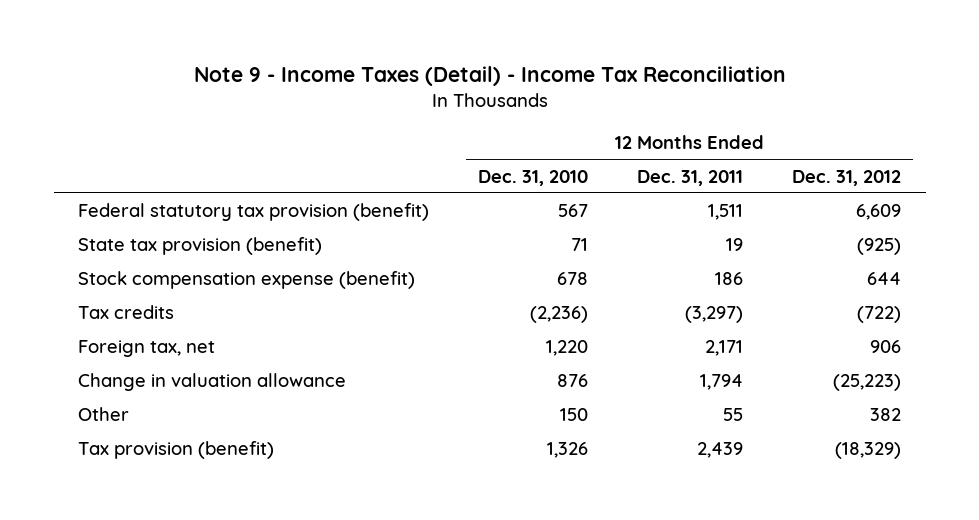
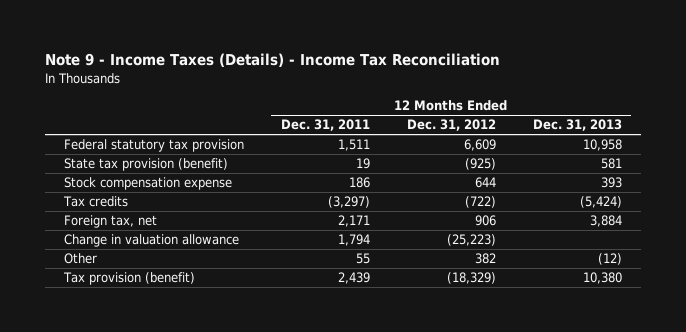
- Note 9 - Income Taxes (Detail) - Income Tax Reconciliation
+ Note 9 - Income Taxes (Details) - Income Tax Reconciliation
- | 12 Months Ended Dec. 31, 2010 | 12 Months Ended Dec. 31, 2011 | 12 Months Ended Dec. 31, 2012
+ | 12 Months Ended Dec. 31, 2011 | 12 Months Ended Dec. 31, 2012 | 12 Months Ended Dec. 31, 2013
- Federal statutory tax provision (benefit) | 567 | 1,511 | 6,609
+ Federal statutory tax provision | 1,511 | 6,609 | 10,958
- Stock compensation expense (benefit) | 678 | 186 | 644
+ Stock compensation expense | 186 | 644 | 393

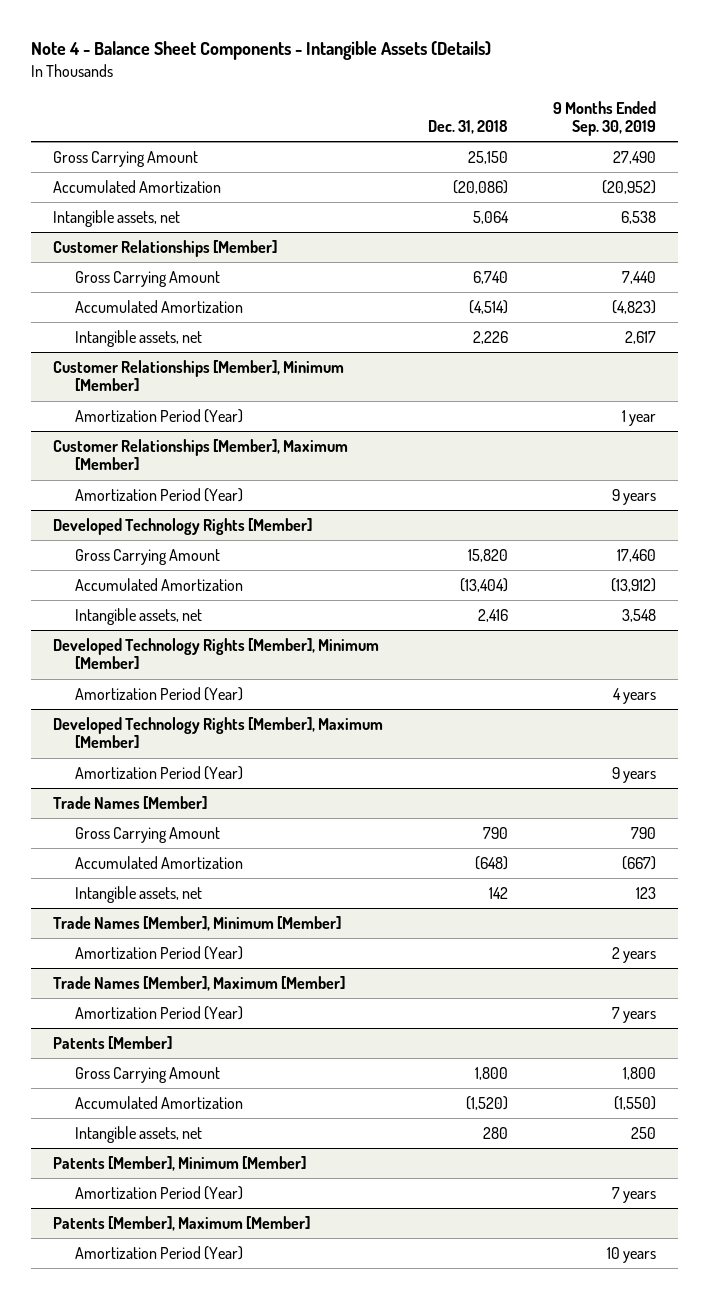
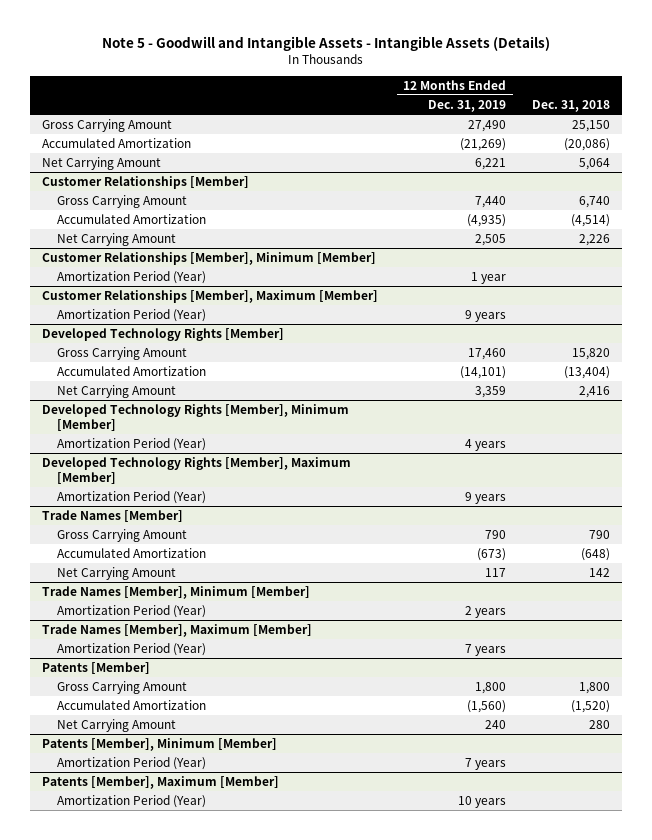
- Note 4 - Balance Sheet Components - Intangible Assets (Details)
+ Note 5 - Goodwill and Intangible Assets - Intangible Assets (Details)
- | Dec. 31, 2018 | 9 Months Ended Sep. 30, 2019
+ | 12 Months Ended Dec. 31, 2019 | Dec. 31, 2018
- Intangible assets, net | 5,064 | 6,538
+ Net Carrying Amount | 6,221 | 5,064
@ Customer Relationships [Member]
- Intangible assets, net | 2,226 | 2,617
+ Net Carrying Amount | 2,505 | 2,226
@ Developed Technology Rights [Member]
- Intangible assets, net | 2,416 | 3,548
+ Net Carrying Amount | 3,359 | 2,416
@ Trade Names [Member]
- Intangible assets, net | 142 | 123
+ Net Carrying Amount | 117 | 142
@ Patents [Member]
- Intangible assets, net | 280 | 250
+ Net Carrying Amount | 240 | 280

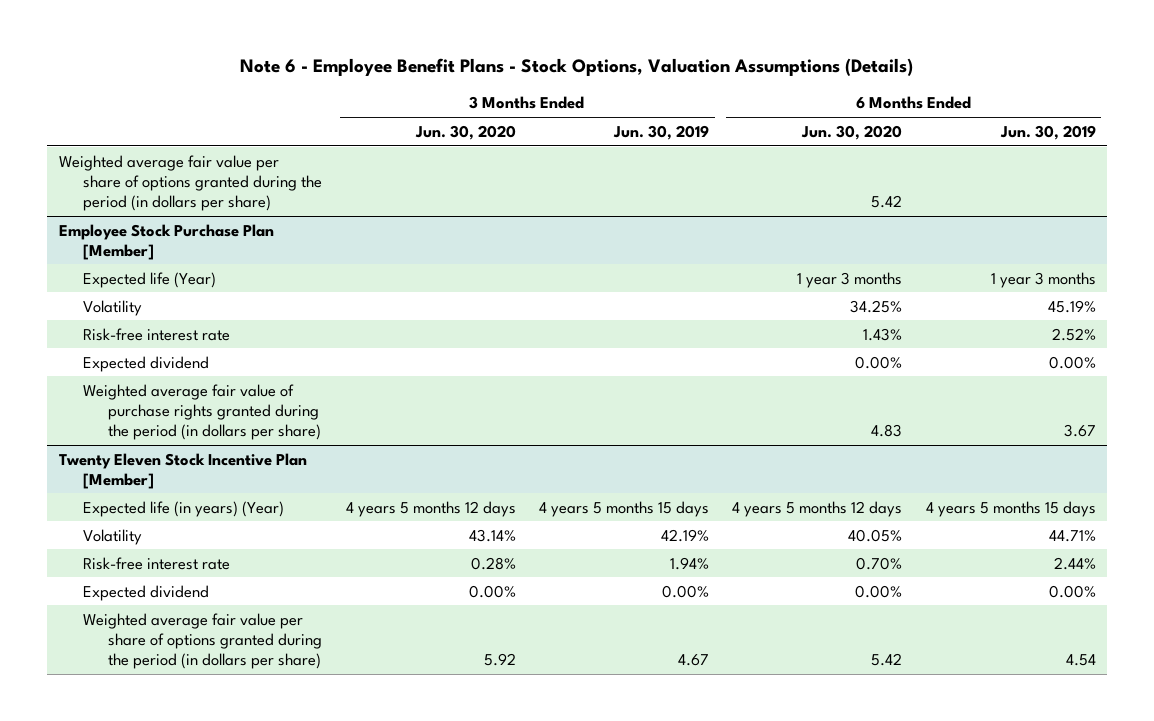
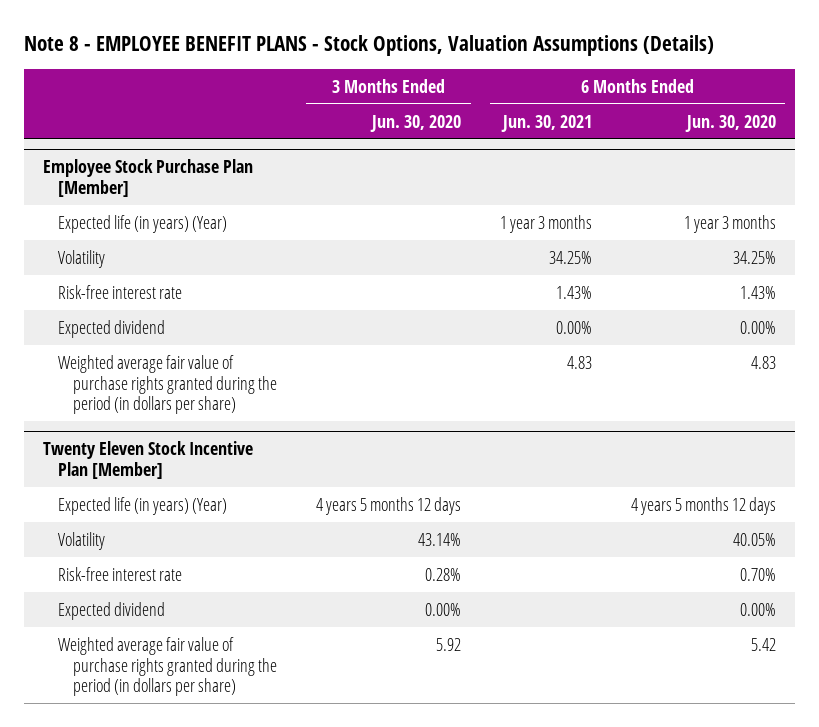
- Note 6 - Employee Benefit Plans - Stock Options, Valuation Assumptions (Details)
+ Note 8 - EMPLOYEE BENEFIT PLANS - Stock Options, Valuation Assumptions (Details)
- | 3 Months Ended Jun. 30, 2020 | 3 Months Ended Jun. 30, 2019 | 6 Months Ended Jun. 30, 2020 | 6 Months Ended Jun. 30, 2019
+ | 3 Months Ended Jun. 30, 2020 | 6 Months Ended Jun. 30, 2021 | 6 Months Ended Jun. 30, 2020
- Weighted average fair value per share of options granted during the period (in dollars per share) | | | 5.42 |
@ Employee Stock Purchase Plan [Member]
- Expected life (Year) | | | 1 year 3 months | 1 year 3 months
+ Expected life (in years) (Year) | | 1 year 3 months | 1 year 3 months
@ Twenty Eleven Stock Incentive Plan [Member]
- Weighted average fair value per share of options granted during the period (in dollars per share) | 5.92 | 4.67 | 5.42 | 4.54
+ Weighted average fair value of purchase rights granted during the period (in dollars per share) | 5.92 | | 5.42

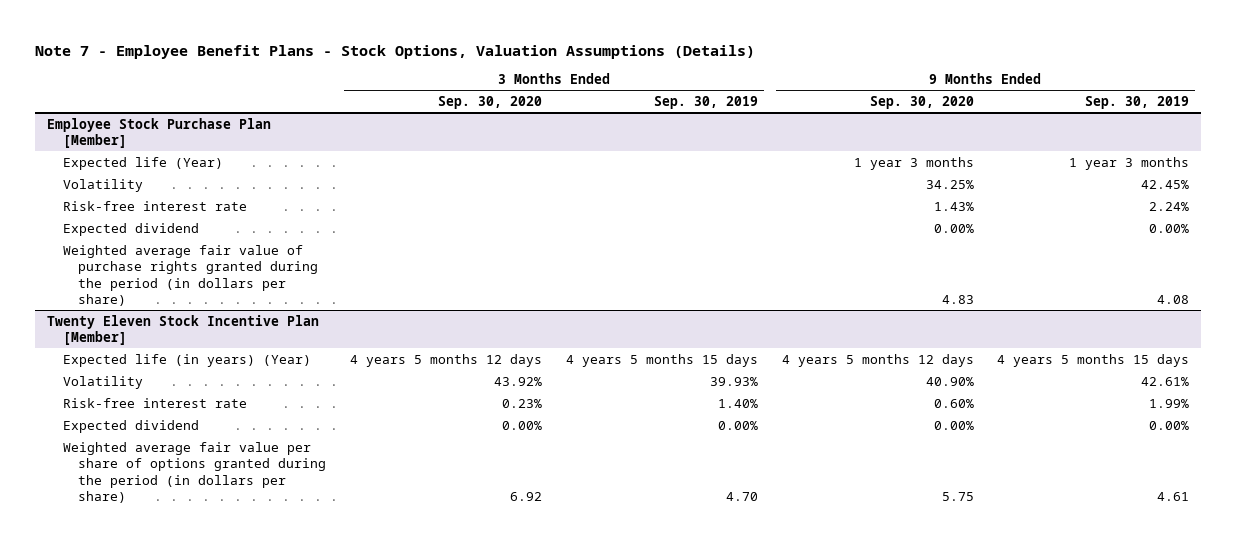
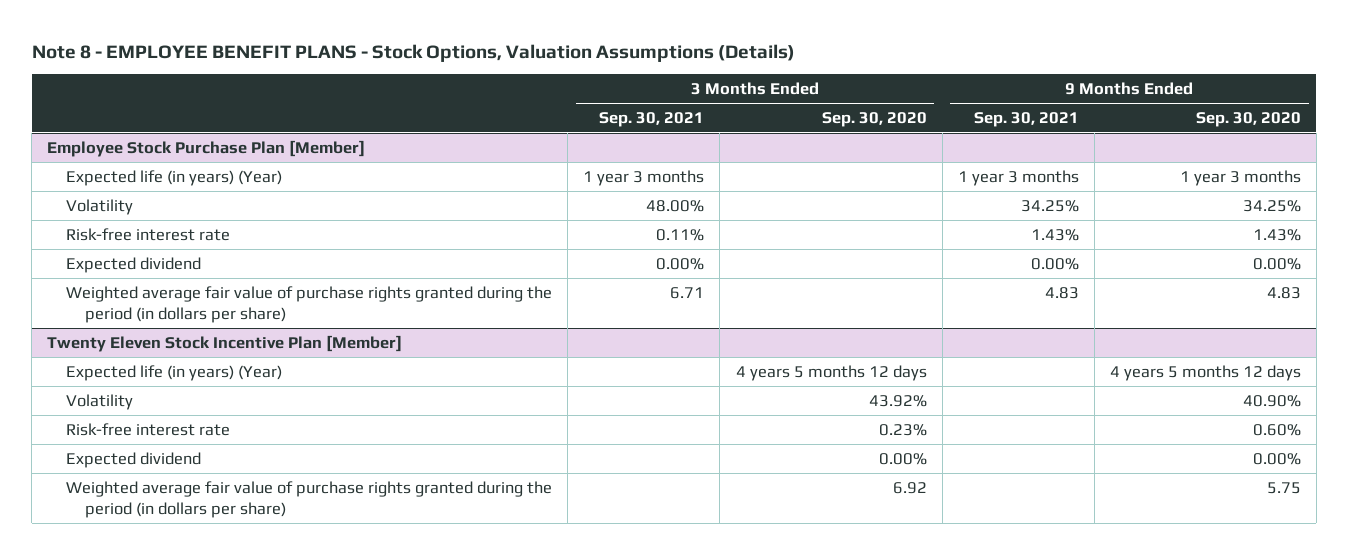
- Note 7 - Employee Benefit Plans - Stock Options, Valuation Assumptions (Details)
+ Note 8 - EMPLOYEE BENEFIT PLANS - Stock Options, Valuation Assumptions (Details)
- | 3 Months Ended Sep. 30, 2020 | 3 Months Ended Sep. 30, 2019 | 9 Months Ended Sep. 30, 2020 | 9 Months Ended Sep. 30, 2019
+ | 3 Months Ended Sep. 30, 2021 | 3 Months Ended Sep. 30, 2020 | 9 Months Ended Sep. 30, 2021 | 9 Months Ended Sep. 30, 2020
@ Employee Stock Purchase Plan [Member]
- Expected life (Year) | | | 1 year 3 months | 1 year 3 months
+ Expected life (in years) (Year) | 1 year 3 months | | 1 year 3 months | 1 year 3 months
@ Twenty Eleven Stock Incentive Plan [Member]
- Weighted average fair value per share of options granted during the period (in dollars per share) | 6.92 | 4.70 | 5.75 | 4.61
+ Weighted average fair value of purchase rights granted during the period (in dollars per share) | | 6.92 | | 5.75

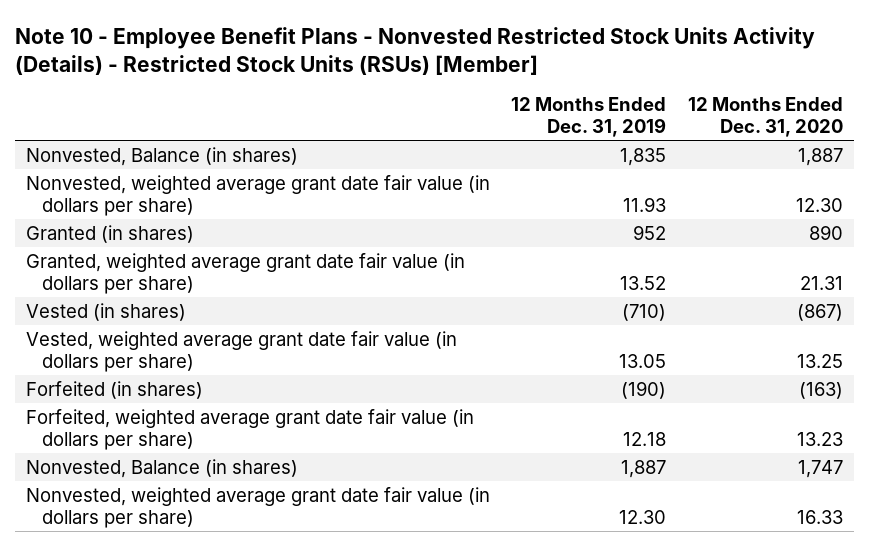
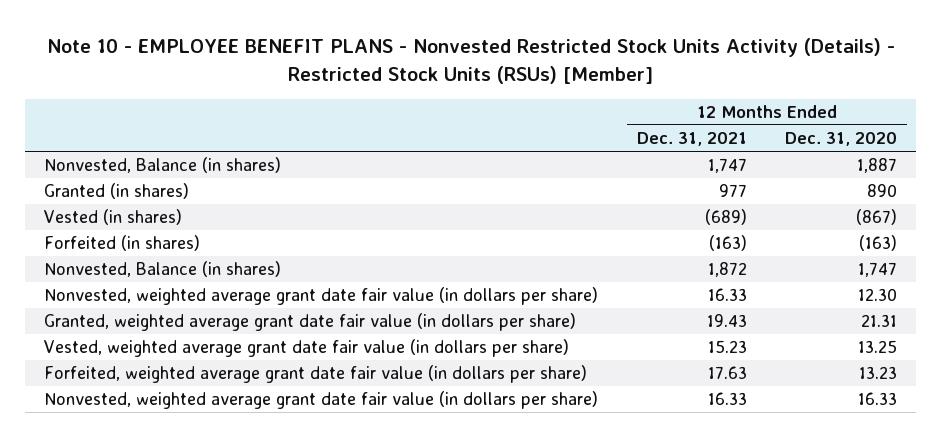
- Note 10 - Employee Benefit Plans - Nonvested Restricted Stock Units Activity (Details) - Restricted Stock Units (RSUs) [Member]
+ Note 10 - EMPLOYEE BENEFIT PLANS - Nonvested Restricted Stock Units Activity (Details) - Restricted Stock Units (RSUs) [Member]
- | 12 Months Ended Dec. 31, 2019 | 12 Months Ended Dec. 31, 2020
+ | 12 Months Ended Dec. 31, 2021 | 12 Months Ended Dec. 31, 2020
moved down: Nonvested, weighted average grant date fair value (in dollars per share) | 16.33 | 12.30
moved down: Granted, weighted average grant date fair value (in dollars per share) | 19.43 | 21.31
moved down: Vested, weighted average grant date fair value (in dollars per share) | 15.23 | 13.25
moved down: Forfeited, weighted average grant date fair value (in dollars per share) | 17.63 | 13.23

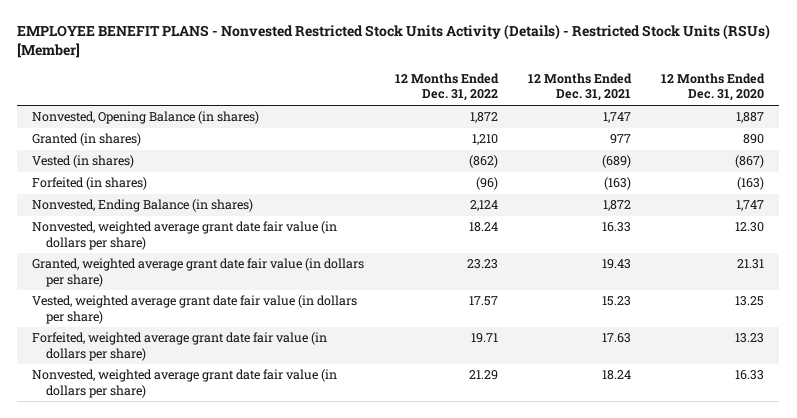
- Note 10 - EMPLOYEE BENEFIT PLANS - Nonvested Restricted Stock Units Activity (Details) - Restricted Stock Units (RSUs) [Member]
+ EMPLOYEE BENEFIT PLANS - Nonvested Restricted Stock Units Activity (Details) - Restricted Stock Units (RSUs) [Member]
- | 12 Months Ended Dec. 31, 2021 | 12 Months Ended Dec. 31, 2020
+ | 12 Months Ended Dec. 31, 2022 | 12 Months Ended Dec. 31, 2021 | 12 Months Ended Dec. 31, 2020
- Nonvested, Balance (in shares) | 1,747 | 1,887
+ Nonvested, Opening Balance (in shares) | 1,872 | 1,747 | 1,887
- Nonvested, Balance (in shares) | 1,872 | 1,747
+ Nonvested, Ending Balance (in shares) | 2,124 | 1,872 | 1,747
- Nonvested, weighted average grant date fair value (in dollars per share) | 16.33 | 16.33
+ Nonvested, weighted average grant date fair value (in dollars per share) | 21.29 | 18.24 | 16.33

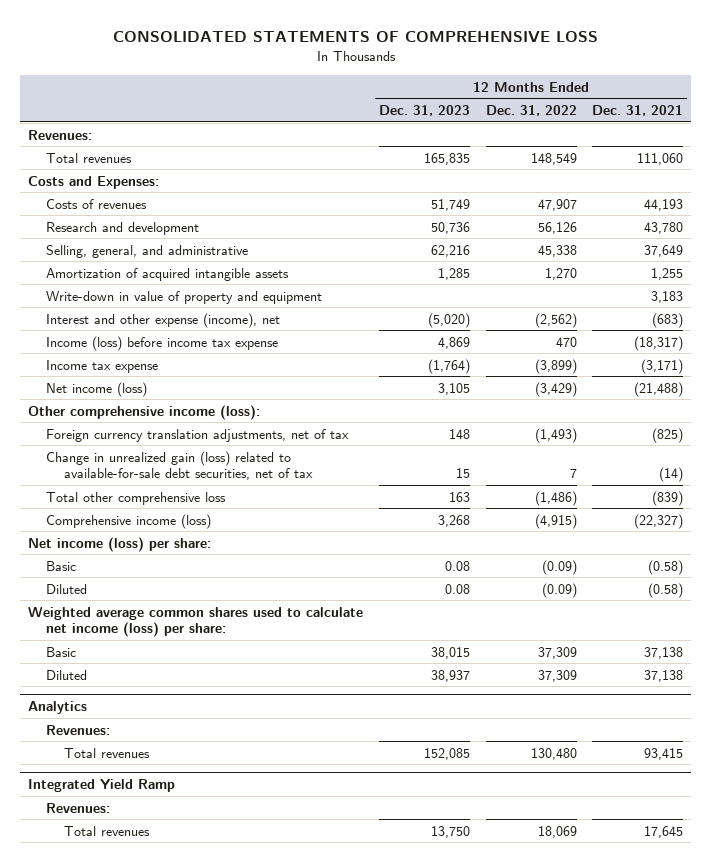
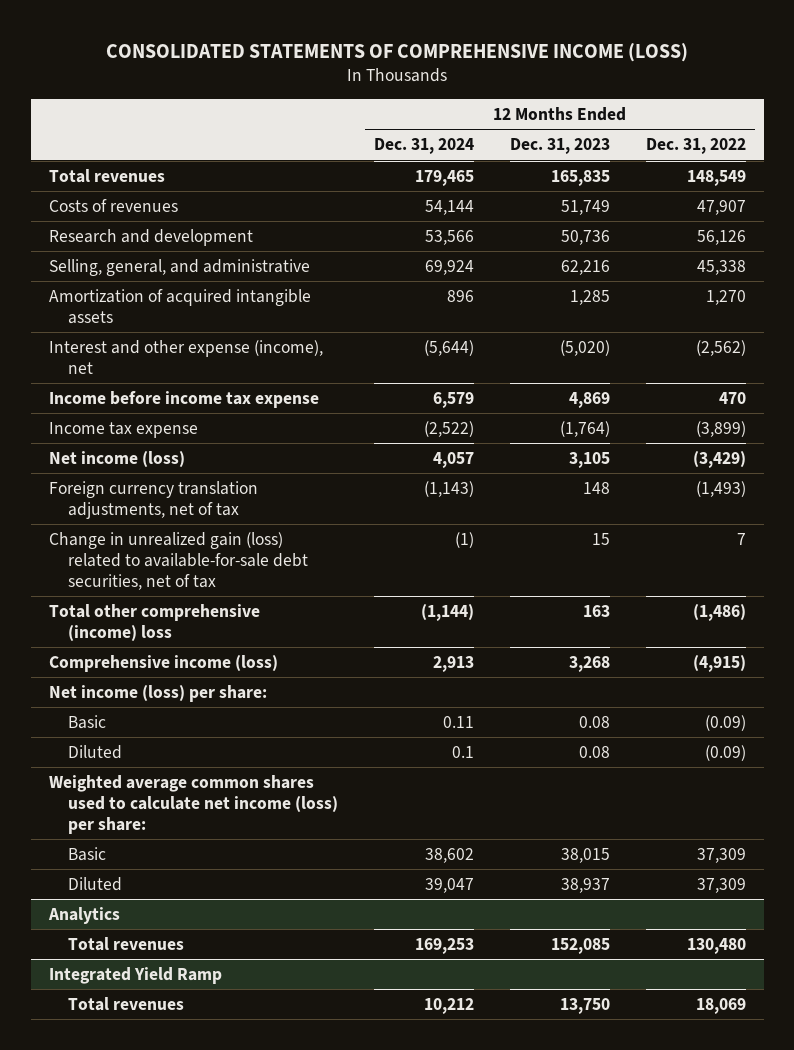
- CONSOLIDATED STATEMENTS OF COMPREHENSIVE LOSS
+ CONSOLIDATED STATEMENTS OF COMPREHENSIVE INCOME (LOSS)
- | 12 Months Ended Dec. 31, 2023 | 12 Months Ended Dec. 31, 2022 | 12 Months Ended Dec. 31, 2021
+ | 12 Months Ended Dec. 31, 2024 | 12 Months Ended Dec. 31, 2023 | 12 Months Ended Dec. 31, 2022
- Revenues:
- Costs and Expenses:
- Write-down in value of property and equipment | | | 3,183
- Income (loss) before income tax expense | 4,869 | 470 | (18,317)
+ Income before income tax expense | 6,579 | 4,869 | 470
- Other comprehensive income (loss):
- Total other comprehensive loss | 163 | (1,486) | (839)
+ Total other comprehensive (income) loss | (1,144) | 163 | (1,486)
@ Analytics
- Revenues:
@ Integrated Yield Ramp
- Revenues:

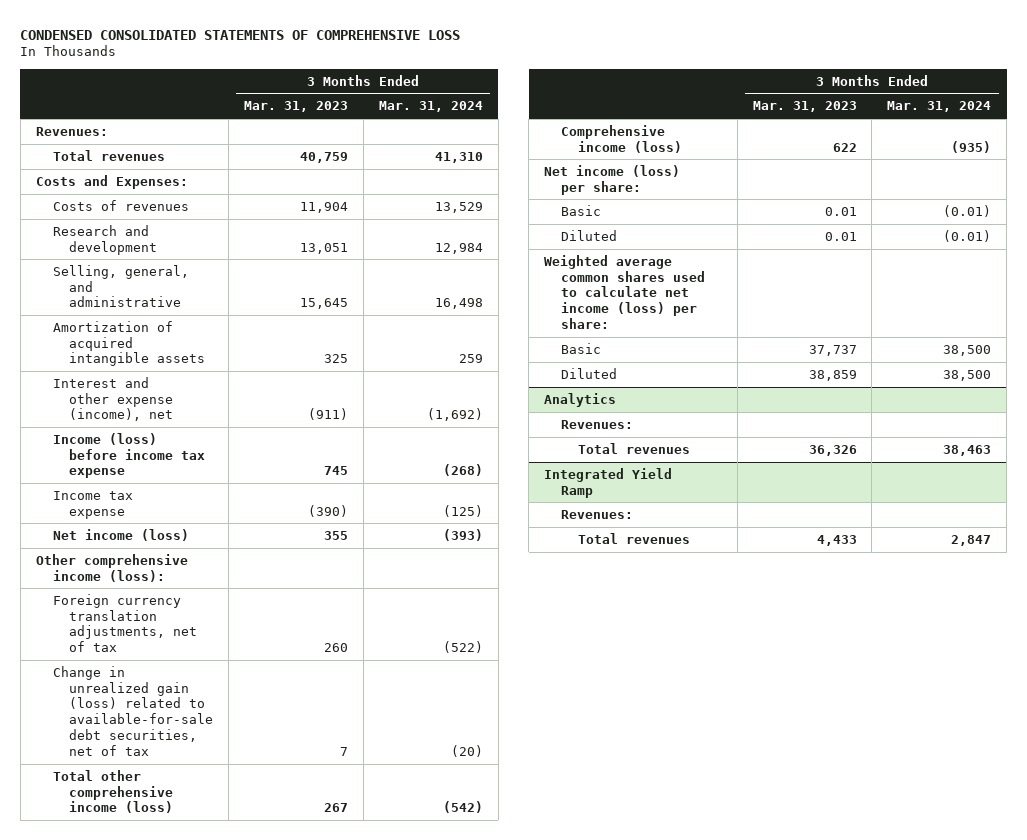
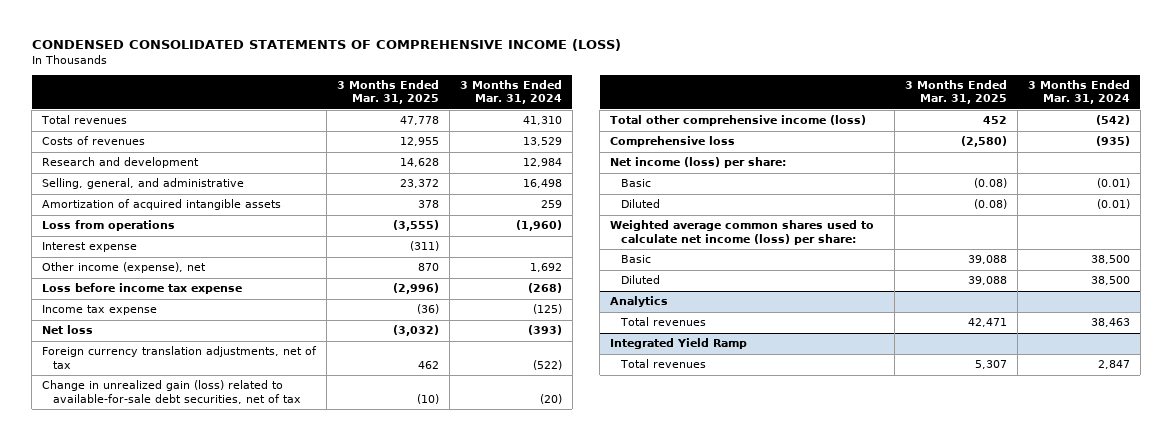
- CONDENSED CONSOLIDATED STATEMENTS OF COMPREHENSIVE LOSS
+ CONDENSED CONSOLIDATED STATEMENTS OF COMPREHENSIVE INCOME (LOSS)
- | 3 Months Ended Mar. 31, 2023 | 3 Months Ended Mar. 31, 2024
+ | 3 Months Ended Mar. 31, 2025 | 3 Months Ended Mar. 31, 2024
- Revenues:
- Costs and Expenses:
- Interest and other expense (income), net | (911) | (1,692)
- Income (loss) before income tax expense | 745 | (268)
+ Loss from operations | (3,555) | (1,960)
+ Interest expense | (311) |
+ Other income (expense), net | 870 | 1,692
+ Loss before income tax expense | (2,996) | (268)
- Net income (loss) | 355 | (393)
- Other comprehensive income (loss):
+ Net loss | (3,032) | (393)
- Comprehensive income (loss) | 622 | (935)
+ Comprehensive loss | (2,580) | (935)
@ Analytics
- Revenues:
@ Integrated Yield Ramp
- Revenues:

